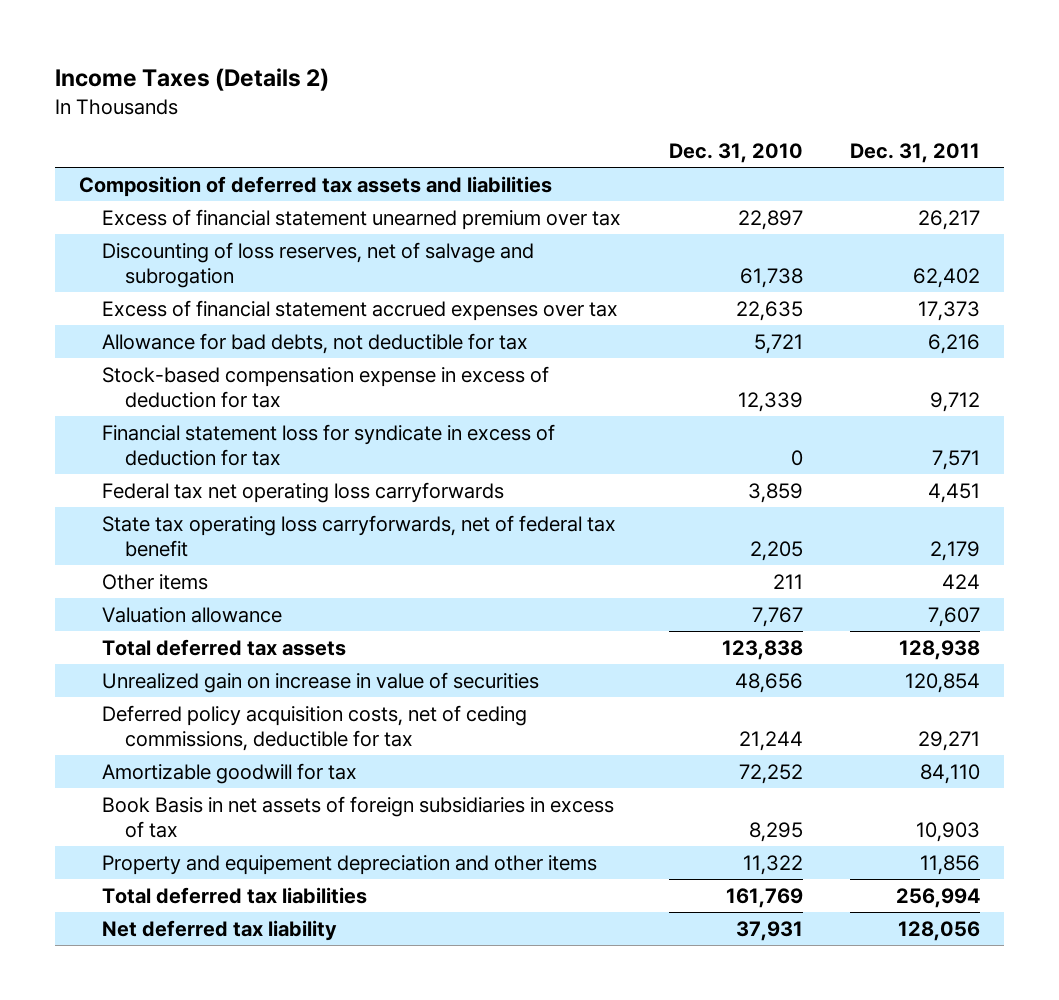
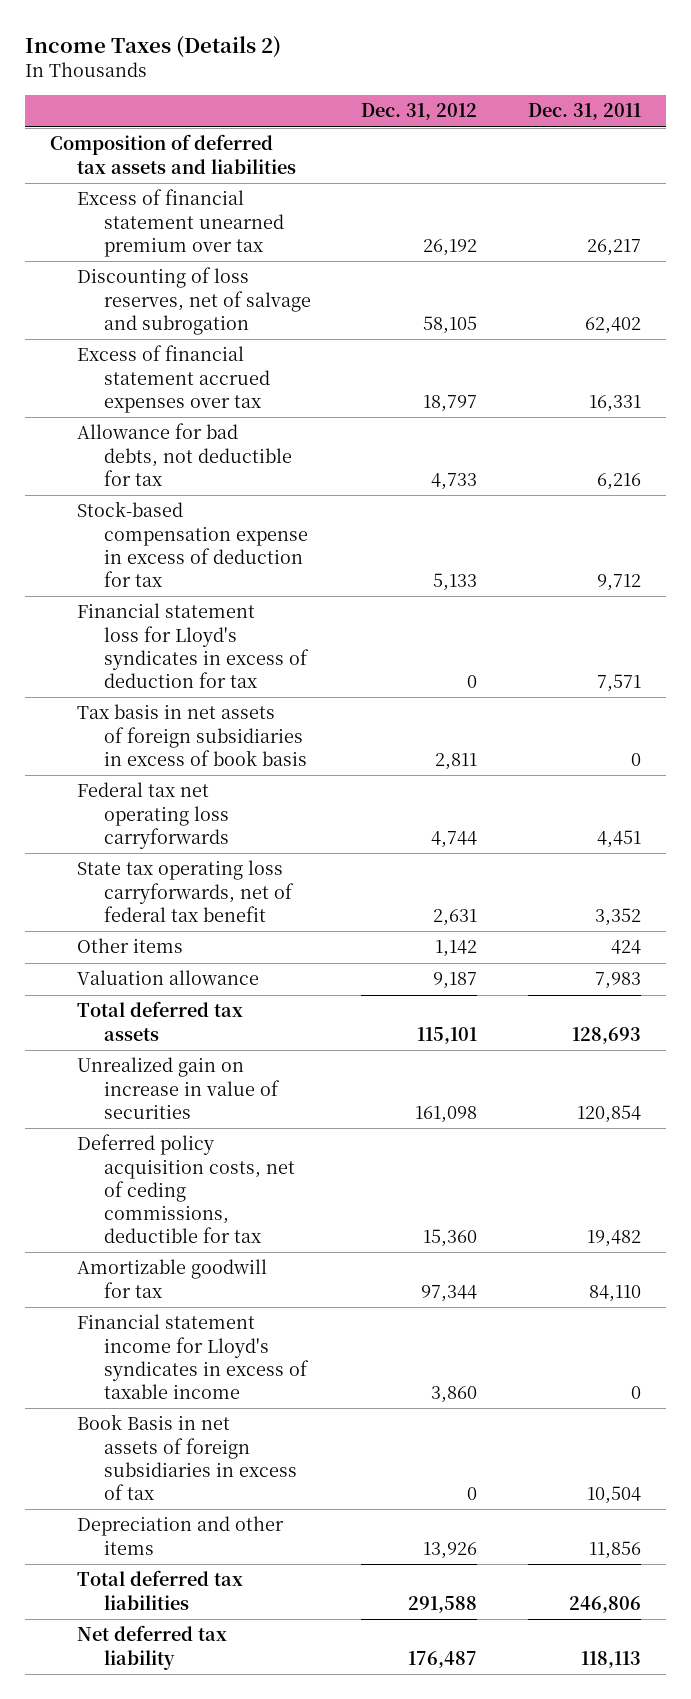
- | Dec. 31, 2010 | Dec. 31, 2011
+ | Dec. 31, 2012 | Dec. 31, 2011
- Excess of financial statement accrued expenses over tax | 22,635 | 17,373
+ Excess of financial statement accrued expenses over tax | 18,797 | 16,331
- Financial statement loss for syndicate in excess of deduction for tax | 0 | 7,571
+ Financial statement loss for Lloyd's syndicates in excess of deduction for tax | 0 | 7,571
+ Tax basis in net assets of foreign subsidiaries in excess of book basis | 2,811 | 0
- State tax operating loss carryforwards, net of federal tax benefit | 2,205 | 2,179
+ State tax operating loss carryforwards, net of federal tax benefit | 2,631 | 3,352
- Valuation allowance | 7,767 | 7,607
- Total deferred tax assets | 123,838 | 128,938
+ Valuation allowance | 9,187 | 7,983
+ Total deferred tax assets | 115,101 | 128,693
- Deferred policy acquisition costs, net of ceding commissions, deductible for tax | 21,244 | 29,271
+ Deferred policy acquisition costs, net of ceding commissions, deductible for tax | 15,360 | 19,482
- Book Basis in net assets of foreign subsidiaries in excess of tax | 8,295 | 10,903
- Property and equipement depreciation and other items | 11,322 | 11,856
- Total deferred tax liabilities | 161,769 | 256,994
- Net deferred tax liability | 37,931 | 128,056
+ Financial statement income for Lloyd's syndicates in excess of taxable income | 3,860 | 0
+ Book Basis in net assets of foreign subsidiaries in excess of tax | 0 | 10,504
+ Depreciation and other items | 13,926 | 11,856
+ Total deferred tax liabilities | 291,588 | 246,806
+ Net deferred tax liability | 176,487 | 118,113

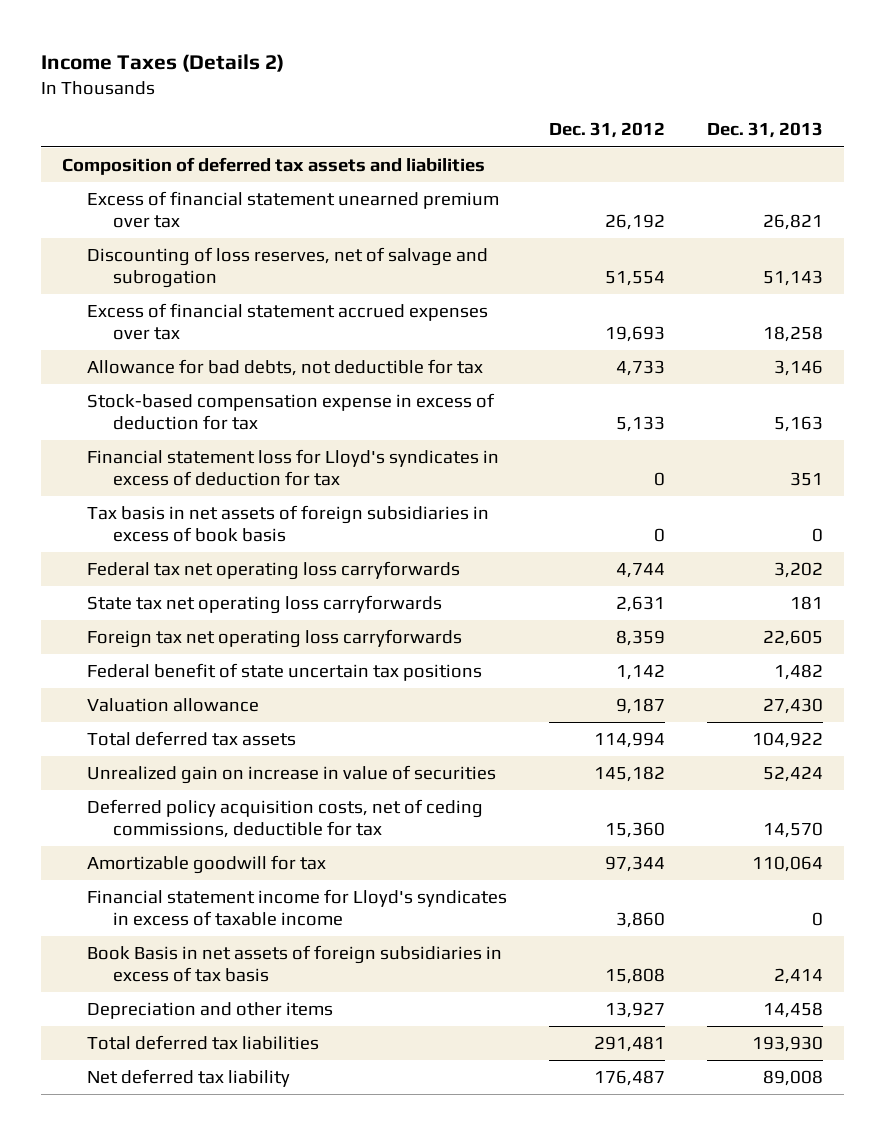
- | Dec. 31, 2012 | Dec. 31, 2011
+ | Dec. 31, 2012 | Dec. 31, 2013
- Discounting of loss reserves, net of salvage and subrogation | 58,105 | 62,402
- Excess of financial statement accrued expenses over tax | 18,797 | 16,331
+ Discounting of loss reserves, net of salvage and subrogation | 51,554 | 51,143
+ Excess of financial statement accrued expenses over tax | 19,693 | 18,258
- Tax basis in net assets of foreign subsidiaries in excess of book basis | 2,811 | 0
+ Tax basis in net assets of foreign subsidiaries in excess of book basis | 0 | 0
- State tax operating loss carryforwards, net of federal tax benefit | 2,631 | 3,352
- Other items | 1,142 | 424
+ State tax net operating loss carryforwards | 2,631 | 181
+ Foreign tax net operating loss carryforwards | 8,359 | 22,605
+ Federal benefit of state uncertain tax positions | 1,142 | 1,482
- Total deferred tax assets | 115,101 | 128,693
- Unrealized gain on increase in value of securities | 161,098 | 120,854
+ Total deferred tax assets | 114,994 | 104,922
+ Unrealized gain on increase in value of securities | 145,182 | 52,424
- Book Basis in net assets of foreign subsidiaries in excess of tax | 0 | 10,504
- Depreciation and other items | 13,926 | 11,856
- Total deferred tax liabilities | 291,588 | 246,806
+ Book Basis in net assets of foreign subsidiaries in excess of tax basis | 15,808 | 2,414
+ Depreciation and other items | 13,927 | 14,458
+ Total deferred tax liabilities | 291,481 | 193,930

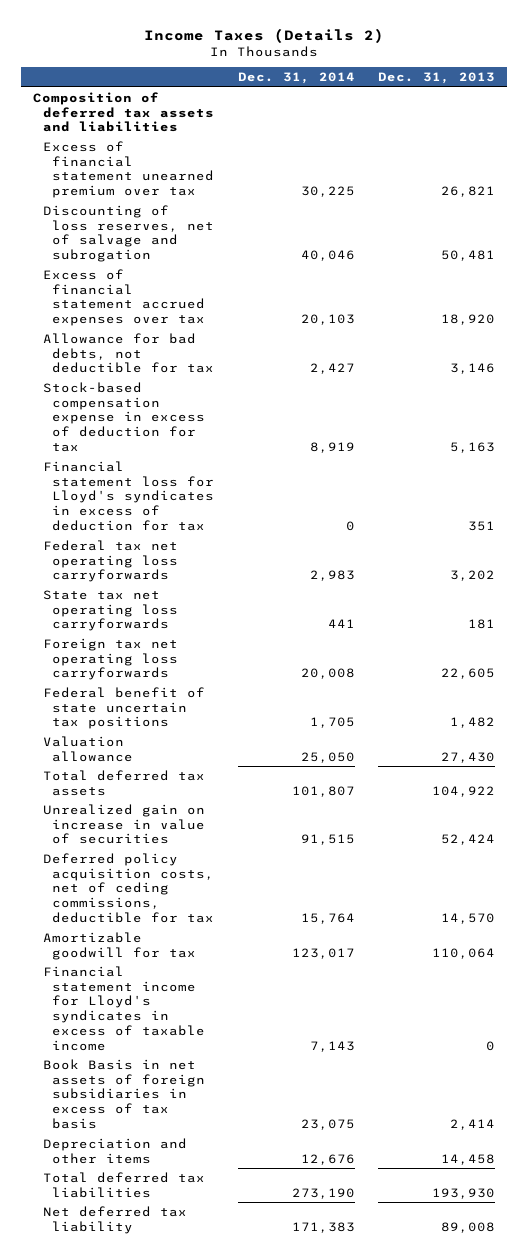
- | Dec. 31, 2012 | Dec. 31, 2013
+ | Dec. 31, 2014 | Dec. 31, 2013
- Discounting of loss reserves, net of salvage and subrogation | 51,554 | 51,143
- Excess of financial statement accrued expenses over tax | 19,693 | 18,258
+ Discounting of loss reserves, net of salvage and subrogation | 40,046 | 50,481
+ Excess of financial statement accrued expenses over tax | 20,103 | 18,920
- Tax basis in net assets of foreign subsidiaries in excess of book basis | 0 | 0

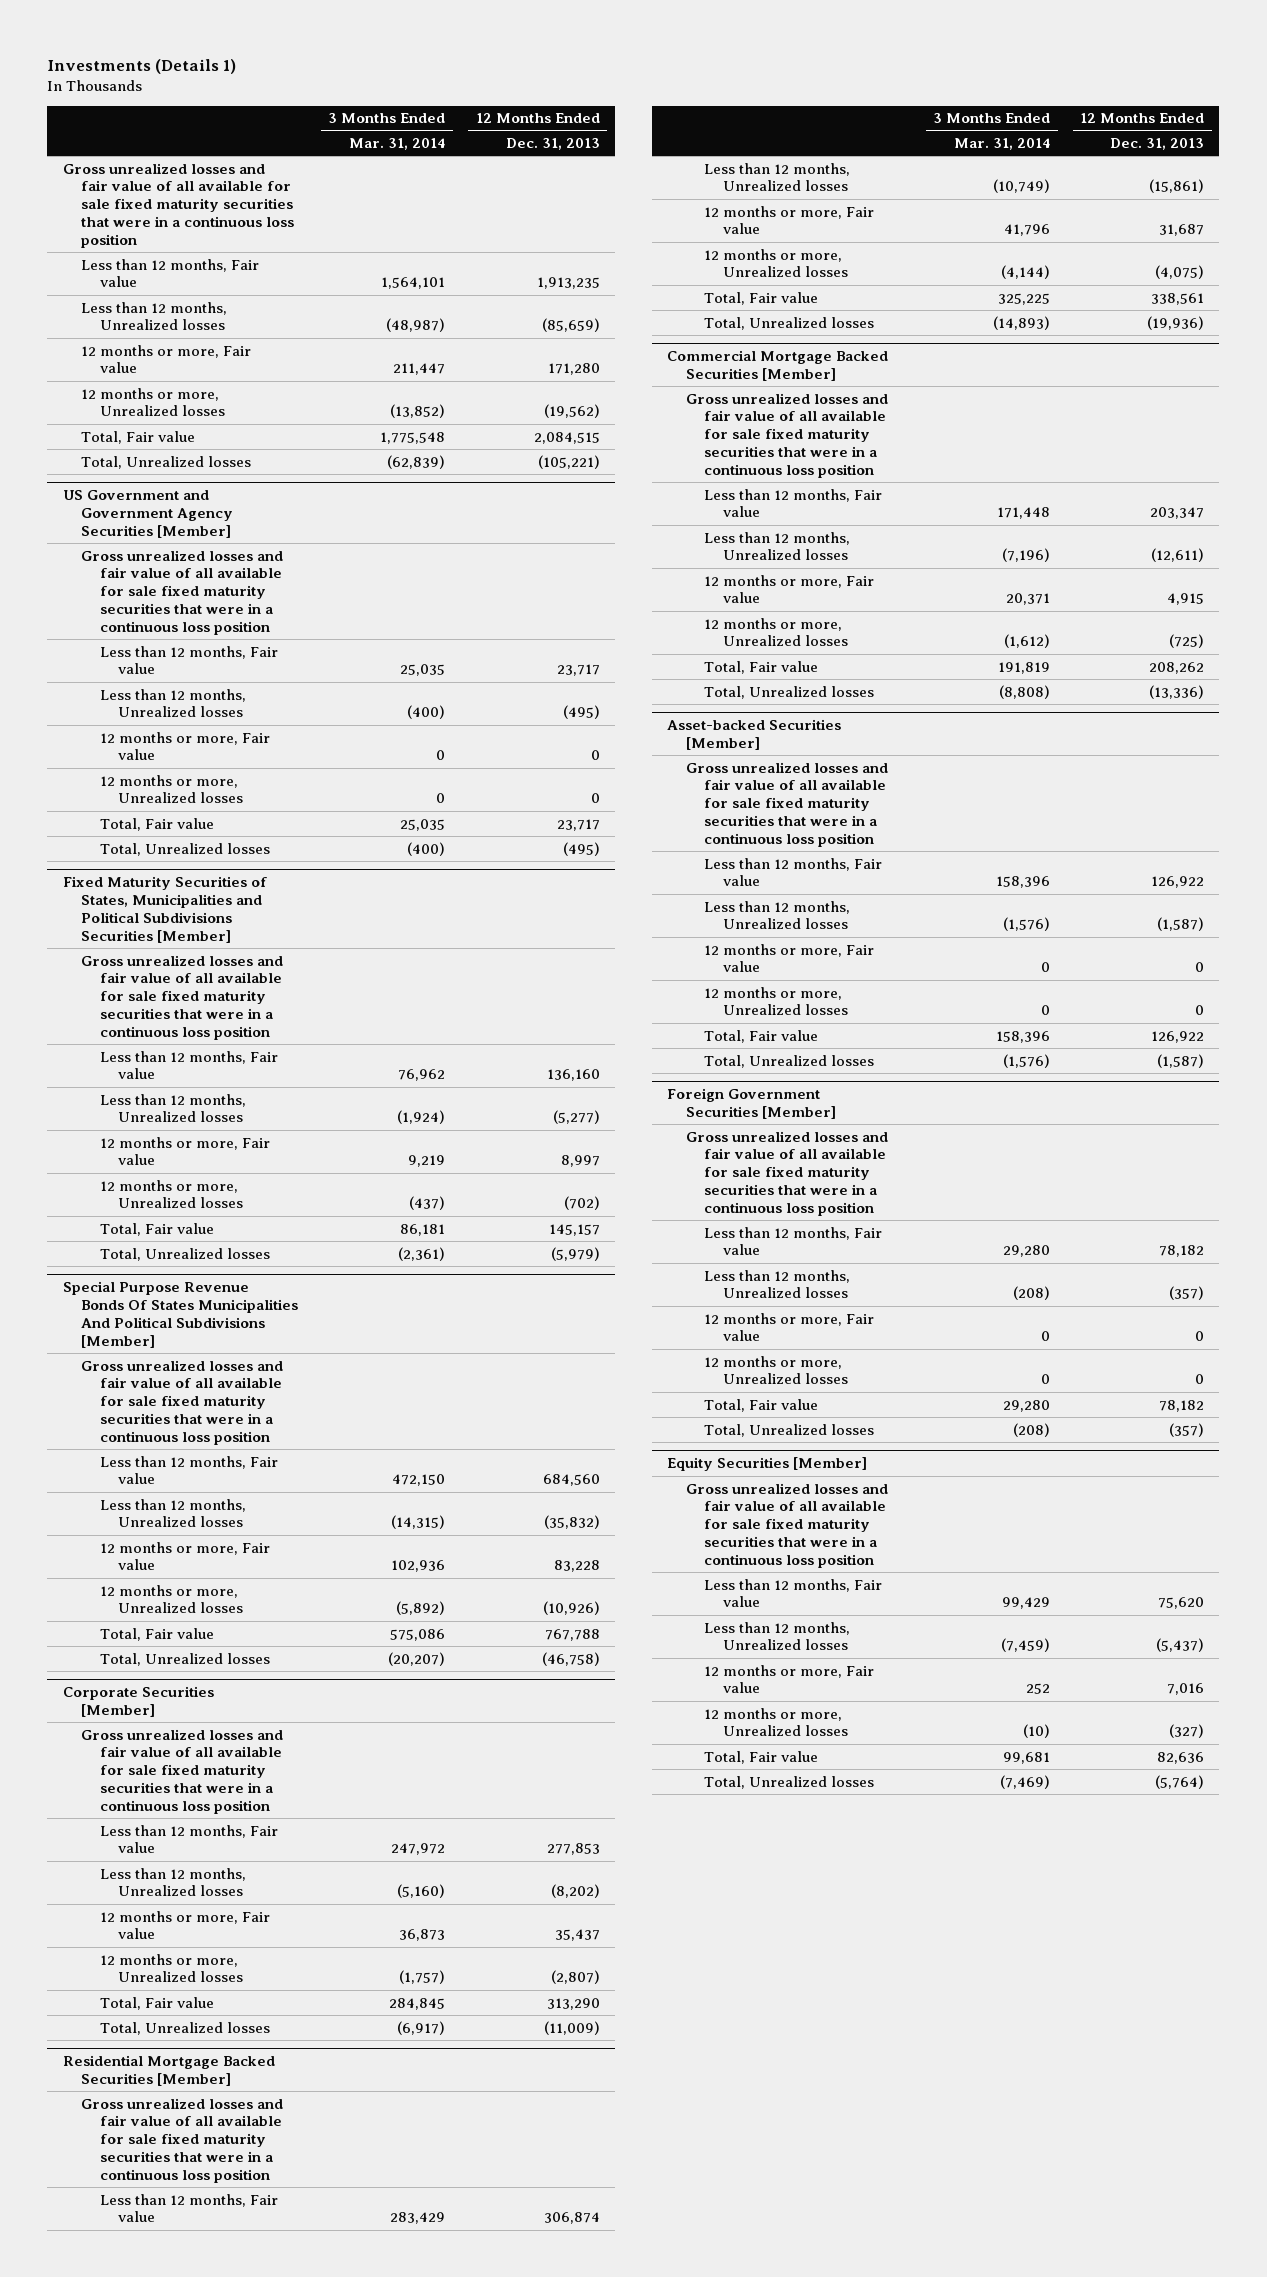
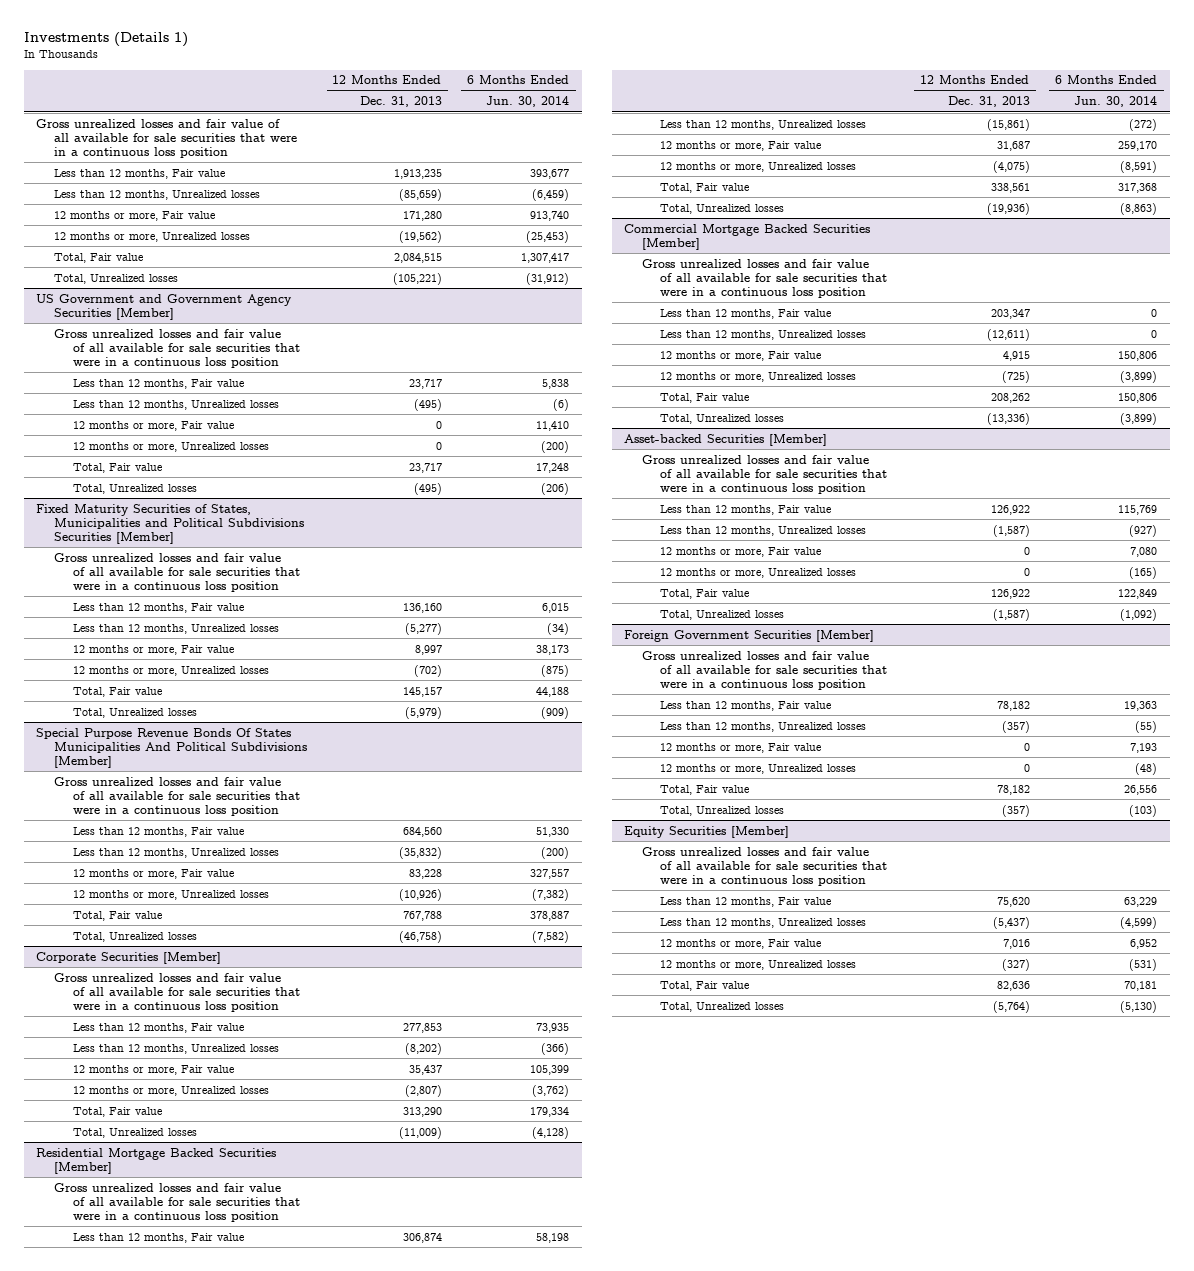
- | 3 Months Ended Mar. 31, 2014 | 12 Months Ended Dec. 31, 2013
+ | 12 Months Ended Dec. 31, 2013 | 6 Months Ended Jun. 30, 2014
- Gross unrealized losses and fair value of all available for sale fixed maturity securities that were in a continuous loss position
+ Gross unrealized losses and fair value of all available for sale securities that were in a continuous loss position
@ US Government and Government Agency Securities [Member]
- Gross unrealized losses and fair value of all available for sale fixed maturity securities that were in a continuous loss position
+ Gross unrealized losses and fair value of all available for sale securities that were in a continuous loss position
@ Fixed Maturity Securities of States, Municipalities and Political Subdivisions Securities [Member]
- Gross unrealized losses and fair value of all available for sale fixed maturity securities that were in a continuous loss position
+ Gross unrealized losses and fair value of all available for sale securities that were in a continuous loss position
@ Special Purpose Revenue Bonds Of States Municipalities And Political Subdivisions [Member]
- Gross unrealized losses and fair value of all available for sale fixed maturity securities that were in a continuous loss position
+ Gross unrealized losses and fair value of all available for sale securities that were in a continuous loss position
@ Corporate Securities [Member]
- Gross unrealized losses and fair value of all available for sale fixed maturity securities that were in a continuous loss position
+ Gross unrealized losses and fair value of all available for sale securities that were in a continuous loss position
@ Residential Mortgage Backed Securities [Member]
- Gross unrealized losses and fair value of all available for sale fixed maturity securities that were in a continuous loss position
+ Gross unrealized losses and fair value of all available for sale securities that were in a continuous loss position
@ Commercial Mortgage Backed Securities [Member]
- Gross unrealized losses and fair value of all available for sale fixed maturity securities that were in a continuous loss position
+ Gross unrealized losses and fair value of all available for sale securities that were in a continuous loss position
@ Asset-backed Securities [Member]
- Gross unrealized losses and fair value of all available for sale fixed maturity securities that were in a continuous loss position
+ Gross unrealized losses and fair value of all available for sale securities that were in a continuous loss position
@ Foreign Government Securities [Member]
- Gross unrealized losses and fair value of all available for sale fixed maturity securities that were in a continuous loss position
+ Gross unrealized losses and fair value of all available for sale securities that were in a continuous loss position
@ Equity Securities [Member]
- Gross unrealized losses and fair value of all available for sale fixed maturity securities that were in a continuous loss position
+ Gross unrealized losses and fair value of all available for sale securities that were in a continuous loss position

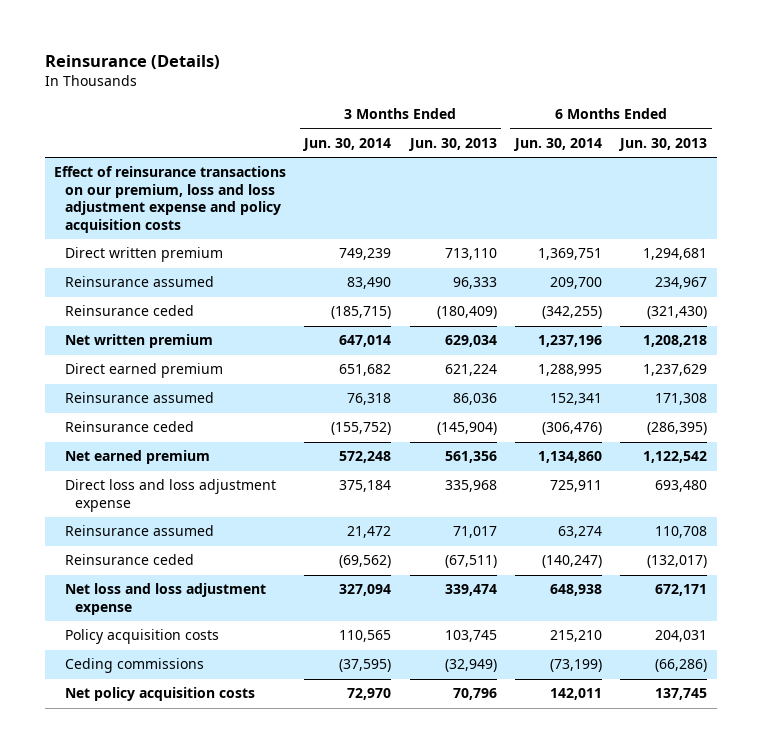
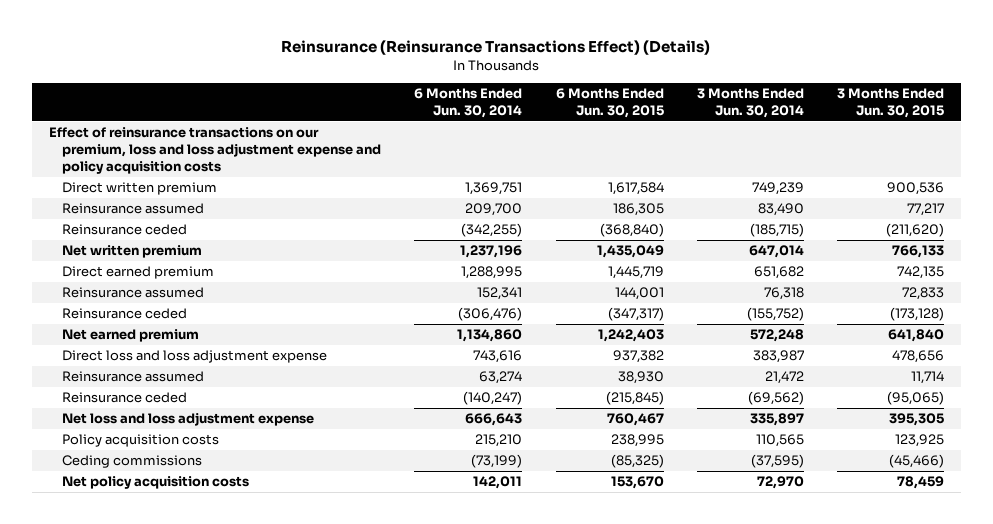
- Reinsurance (Details)
+ Reinsurance (Reinsurance Transactions Effect) (Details)
- | 3 Months Ended Jun. 30, 2014 | 3 Months Ended Jun. 30, 2013 | 6 Months Ended Jun. 30, 2014 | 6 Months Ended Jun. 30, 2013
+ | 6 Months Ended Jun. 30, 2014 | 6 Months Ended Jun. 30, 2015 | 3 Months Ended Jun. 30, 2014 | 3 Months Ended Jun. 30, 2015
- Direct loss and loss adjustment expense | 375,184 | 335,968 | 725,911 | 693,480
+ Direct loss and loss adjustment expense | 743,616 | 937,382 | 383,987 | 478,656
- Net loss and loss adjustment expense | 327,094 | 339,474 | 648,938 | 672,171
+ Net loss and loss adjustment expense | 666,643 | 760,467 | 335,897 | 395,305

